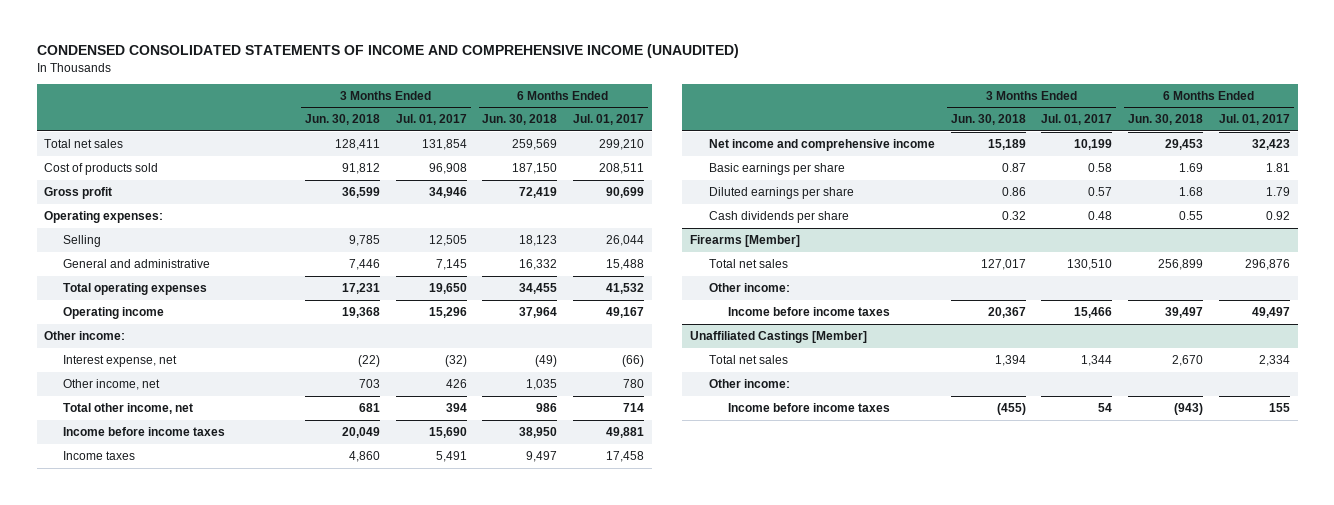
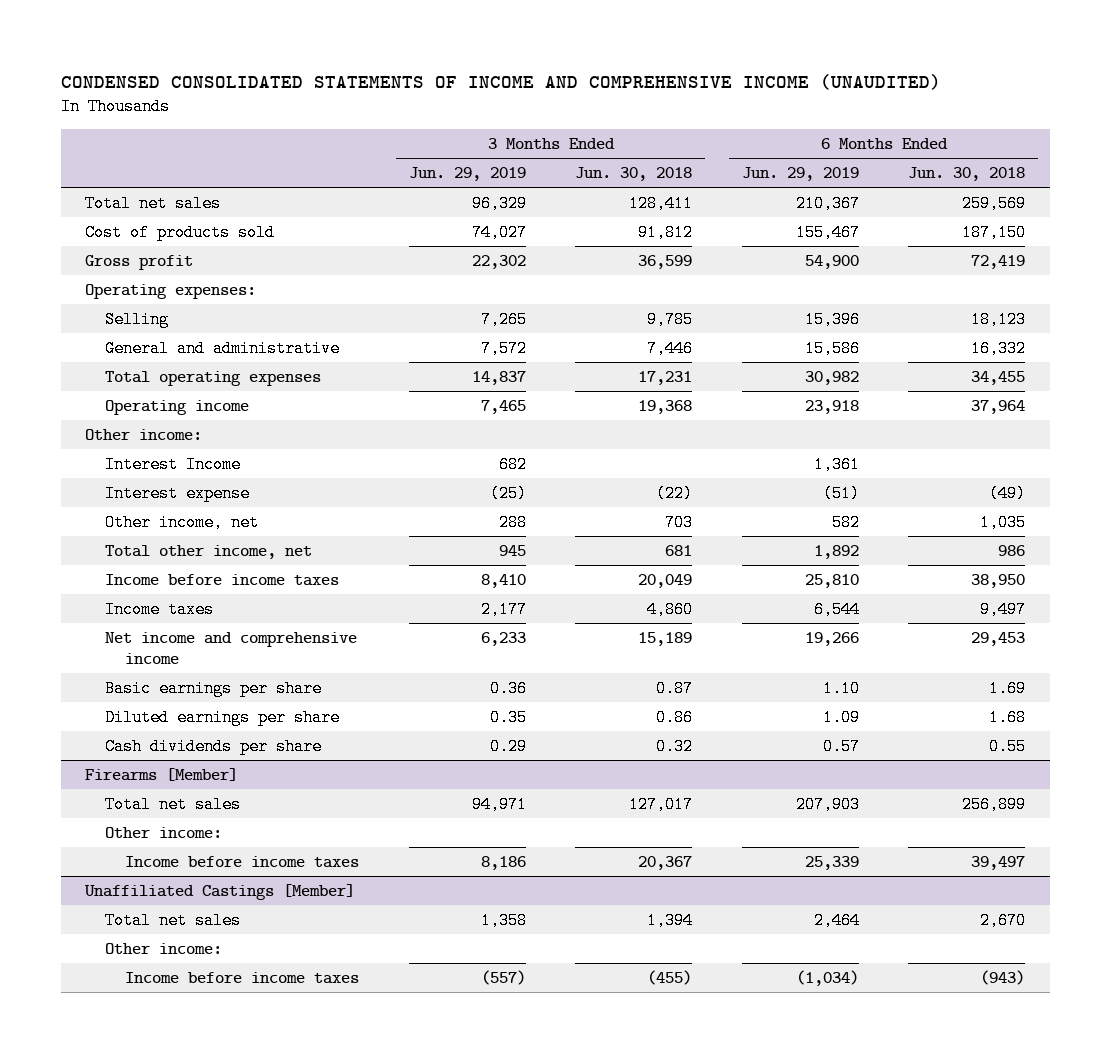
- | 3 Months Ended Jun. 30, 2018 | 3 Months Ended Jul. 01, 2017 | 6 Months Ended Jun. 30, 2018 | 6 Months Ended Jul. 01, 2017
+ | 3 Months Ended Jun. 29, 2019 | 3 Months Ended Jun. 30, 2018 | 6 Months Ended Jun. 29, 2019 | 6 Months Ended Jun. 30, 2018
- Interest expense, net | (22) | (32) | (49) | (66)
+ Interest Income | 682 | | 1,361 |
+ Interest expense | (25) | (22) | (51) | (49)

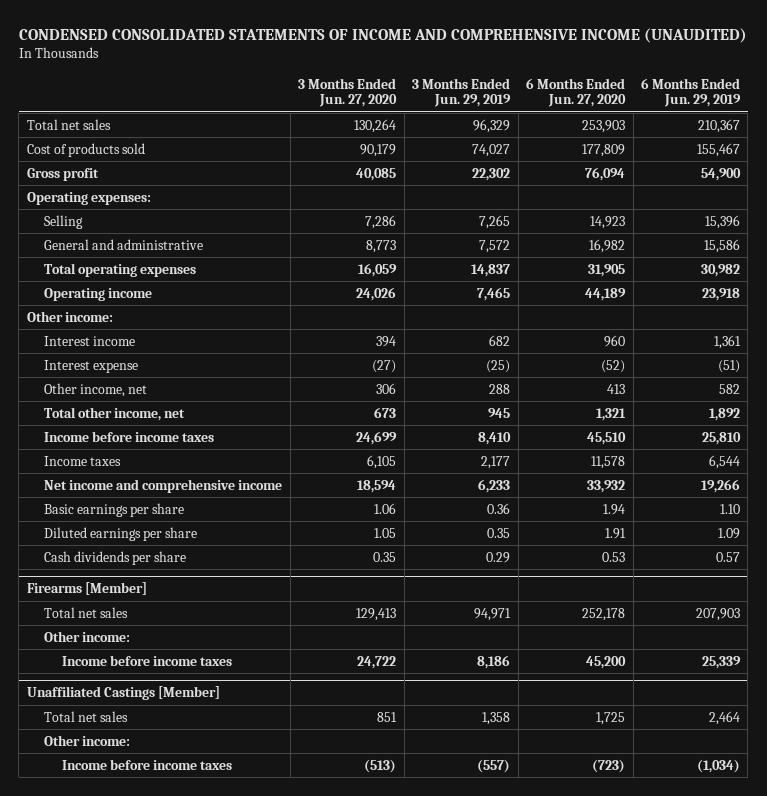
- | 3 Months Ended Jun. 29, 2019 | 3 Months Ended Jun. 30, 2018 | 6 Months Ended Jun. 29, 2019 | 6 Months Ended Jun. 30, 2018
+ | 3 Months Ended Jun. 27, 2020 | 3 Months Ended Jun. 29, 2019 | 6 Months Ended Jun. 27, 2020 | 6 Months Ended Jun. 29, 2019
- Interest Income | 682 | | 1,361 |
+ Interest income | 394 | 682 | 960 | 1,361

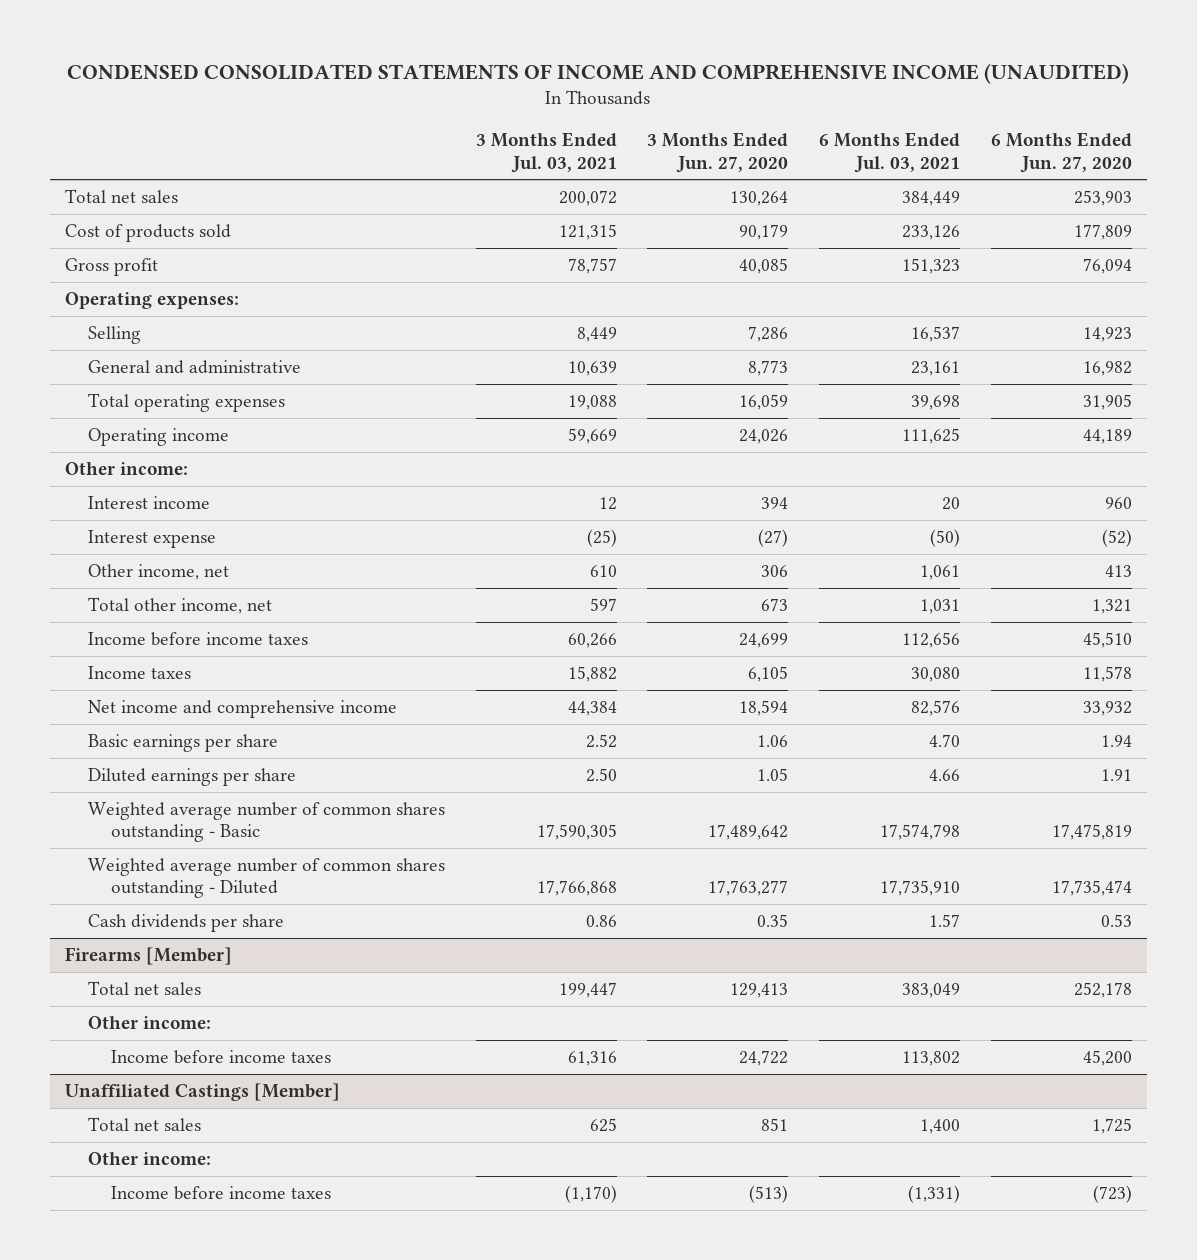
- | 3 Months Ended Jun. 27, 2020 | 3 Months Ended Jun. 29, 2019 | 6 Months Ended Jun. 27, 2020 | 6 Months Ended Jun. 29, 2019
+ | 3 Months Ended Jul. 03, 2021 | 3 Months Ended Jun. 27, 2020 | 6 Months Ended Jul. 03, 2021 | 6 Months Ended Jun. 27, 2020
+ Weighted average number of common shares outstanding - Basic | 17,590,305 | 17,489,642 | 17,574,798 | 17,475,819
+ Weighted average number of common shares outstanding - Diluted | 17,766,868 | 17,763,277 | 17,735,910 | 17,735,474

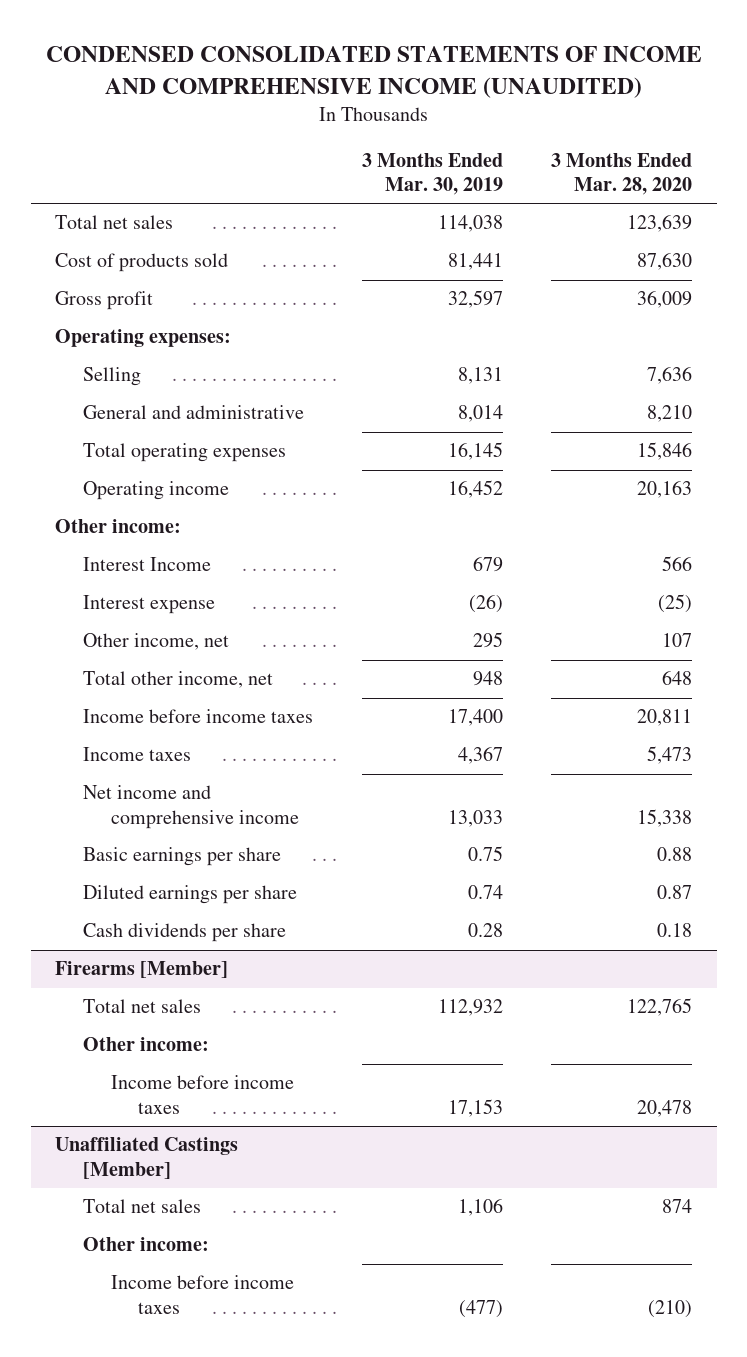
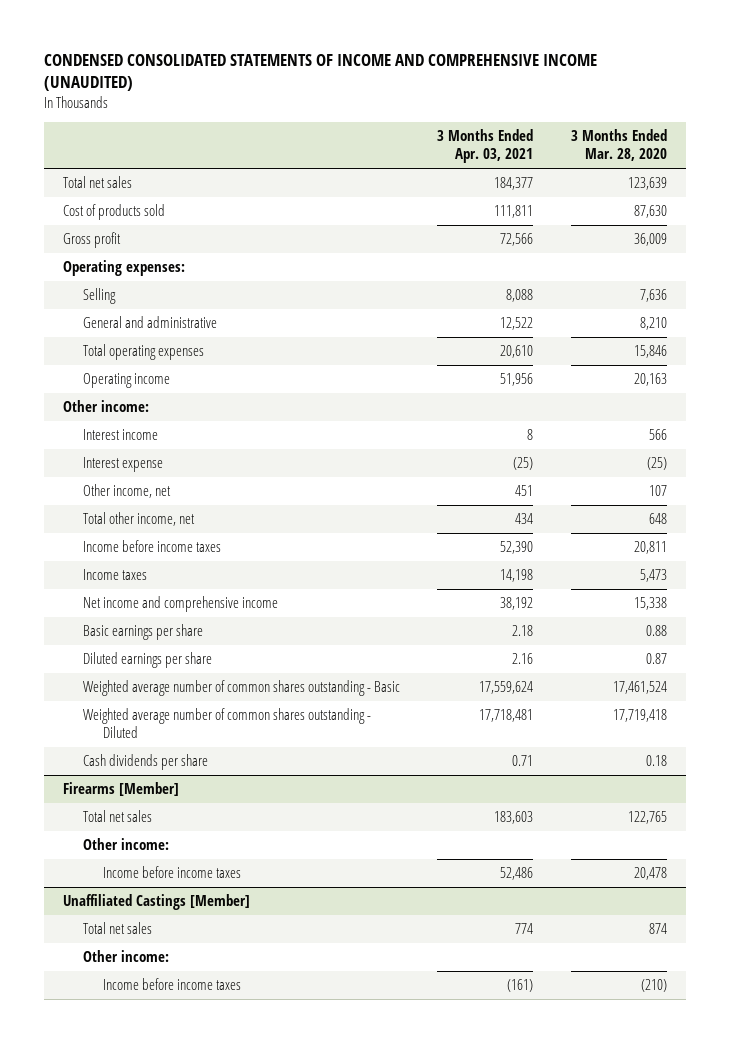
- | 3 Months Ended Mar. 30, 2019 | 3 Months Ended Mar. 28, 2020
+ | 3 Months Ended Apr. 03, 2021 | 3 Months Ended Mar. 28, 2020
- Interest Income | 679 | 566
+ Interest income | 8 | 566
+ Weighted average number of common shares outstanding - Basic | 17,559,624 | 17,461,524
+ Weighted average number of common shares outstanding - Diluted | 17,718,481 | 17,719,418

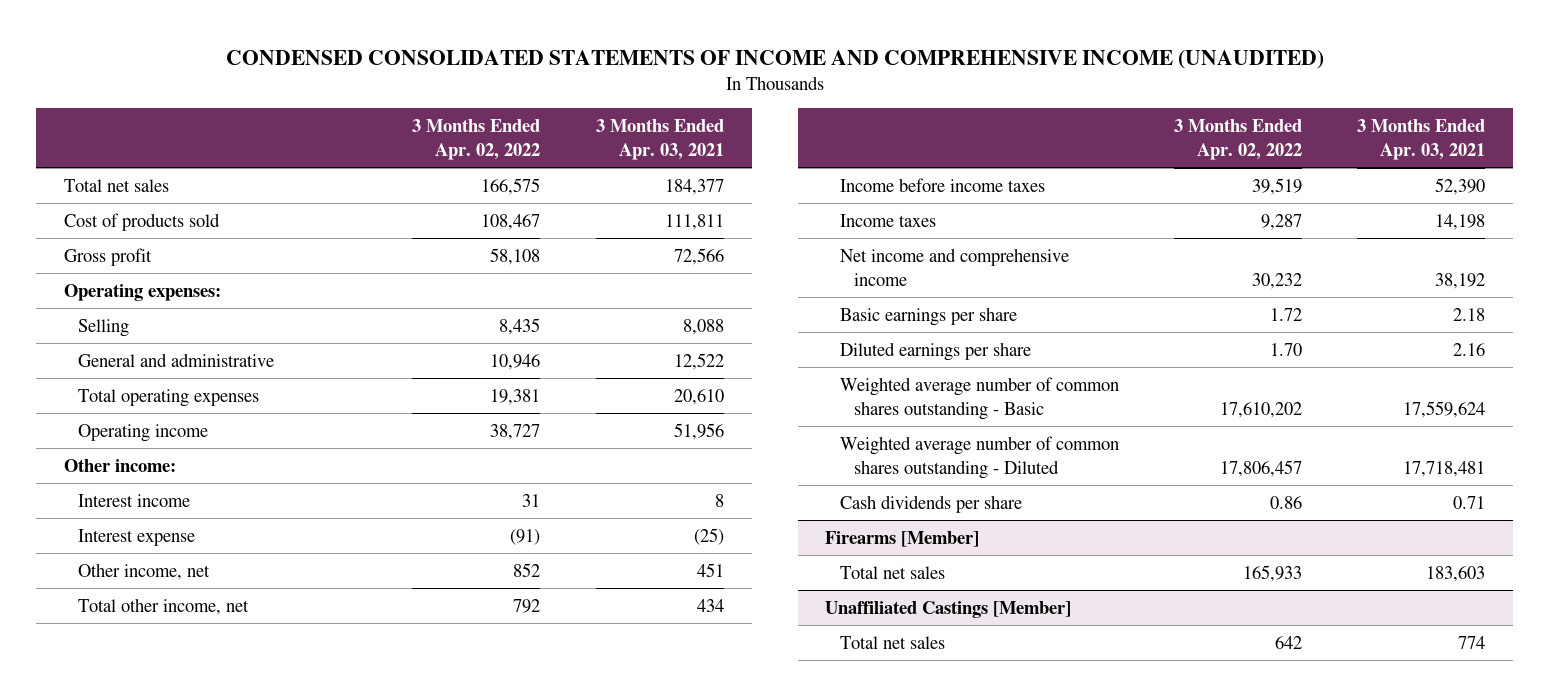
- | 3 Months Ended Apr. 03, 2021 | 3 Months Ended Mar. 28, 2020
+ | 3 Months Ended Apr. 02, 2022 | 3 Months Ended Apr. 03, 2021
@ Firearms [Member]
- Other income:
- Income before income taxes | 52,486 | 20,478
@ Unaffiliated Castings [Member]
- Other income:
- Income before income taxes | (161) | (210)

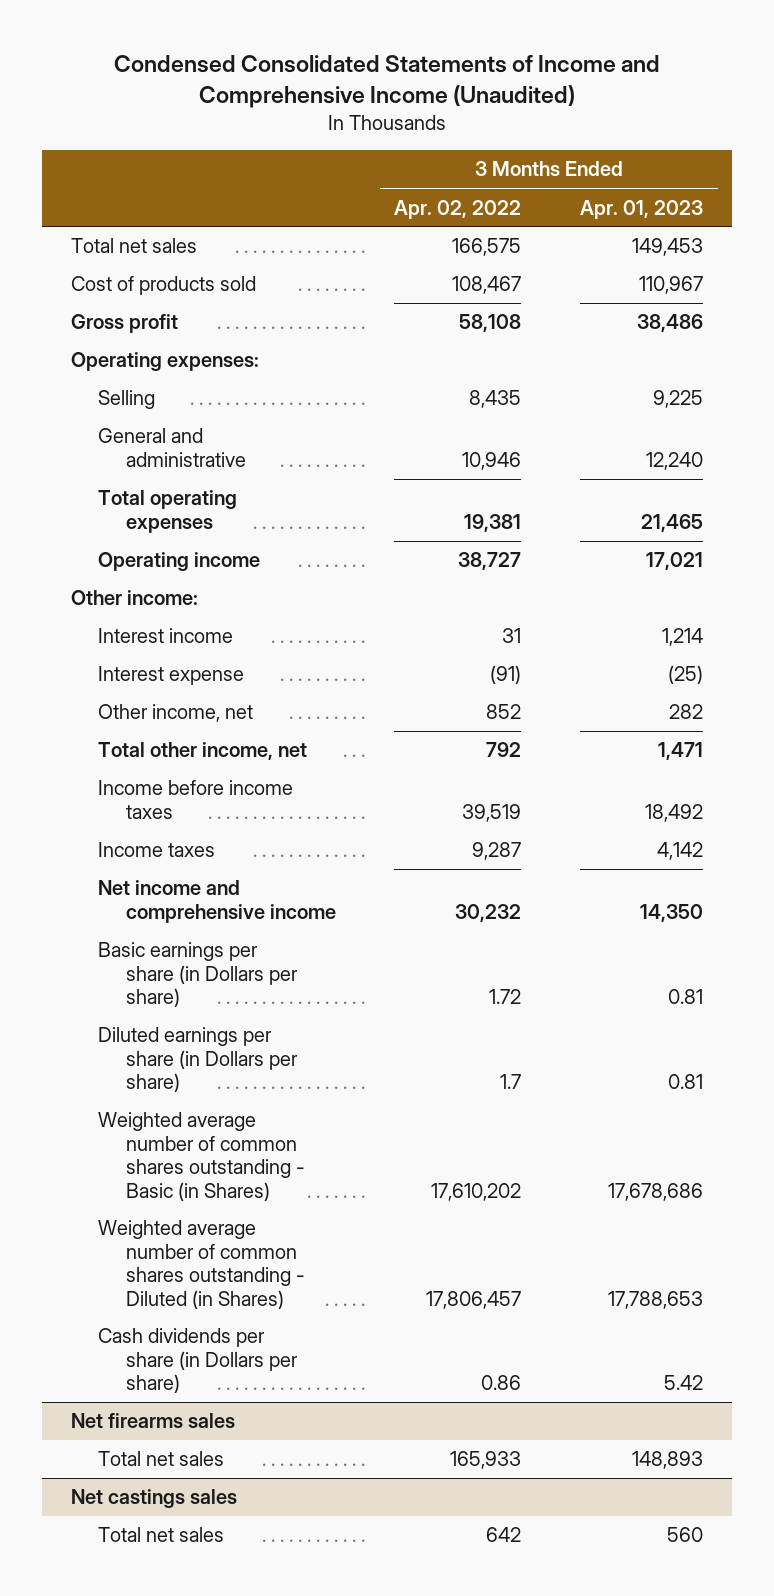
- CONDENSED CONSOLIDATED STATEMENTS OF INCOME AND COMPREHENSIVE INCOME (UNAUDITED)
+ Condensed Consolidated Statements of Income and Comprehensive Income (Unaudited)
- | 3 Months Ended Apr. 02, 2022 | 3 Months Ended Apr. 03, 2021
+ | 3 Months Ended Apr. 02, 2022 | 3 Months Ended Apr. 01, 2023
- Basic earnings per share | 1.72 | 2.18
- Diluted earnings per share | 1.70 | 2.16
- Weighted average number of common shares outstanding - Basic | 17,610,202 | 17,559,624
- Weighted average number of common shares outstanding - Diluted | 17,806,457 | 17,718,481
- Cash dividends per share | 0.86 | 0.71
- Firearms [Member]
+ Basic earnings per share (in Dollars per share) | 1.72 | 0.81
+ Diluted earnings per share (in Dollars per share) | 1.7 | 0.81
+ Weighted average number of common shares outstanding - Basic (in Shares) | 17,610,202 | 17,678,686
+ Weighted average number of common shares outstanding - Diluted (in Shares) | 17,806,457 | 17,788,653
+ Cash dividends per share (in Dollars per share) | 0.86 | 5.42
+ Net firearms sales
- Unaffiliated Castings [Member]
+ Net castings sales

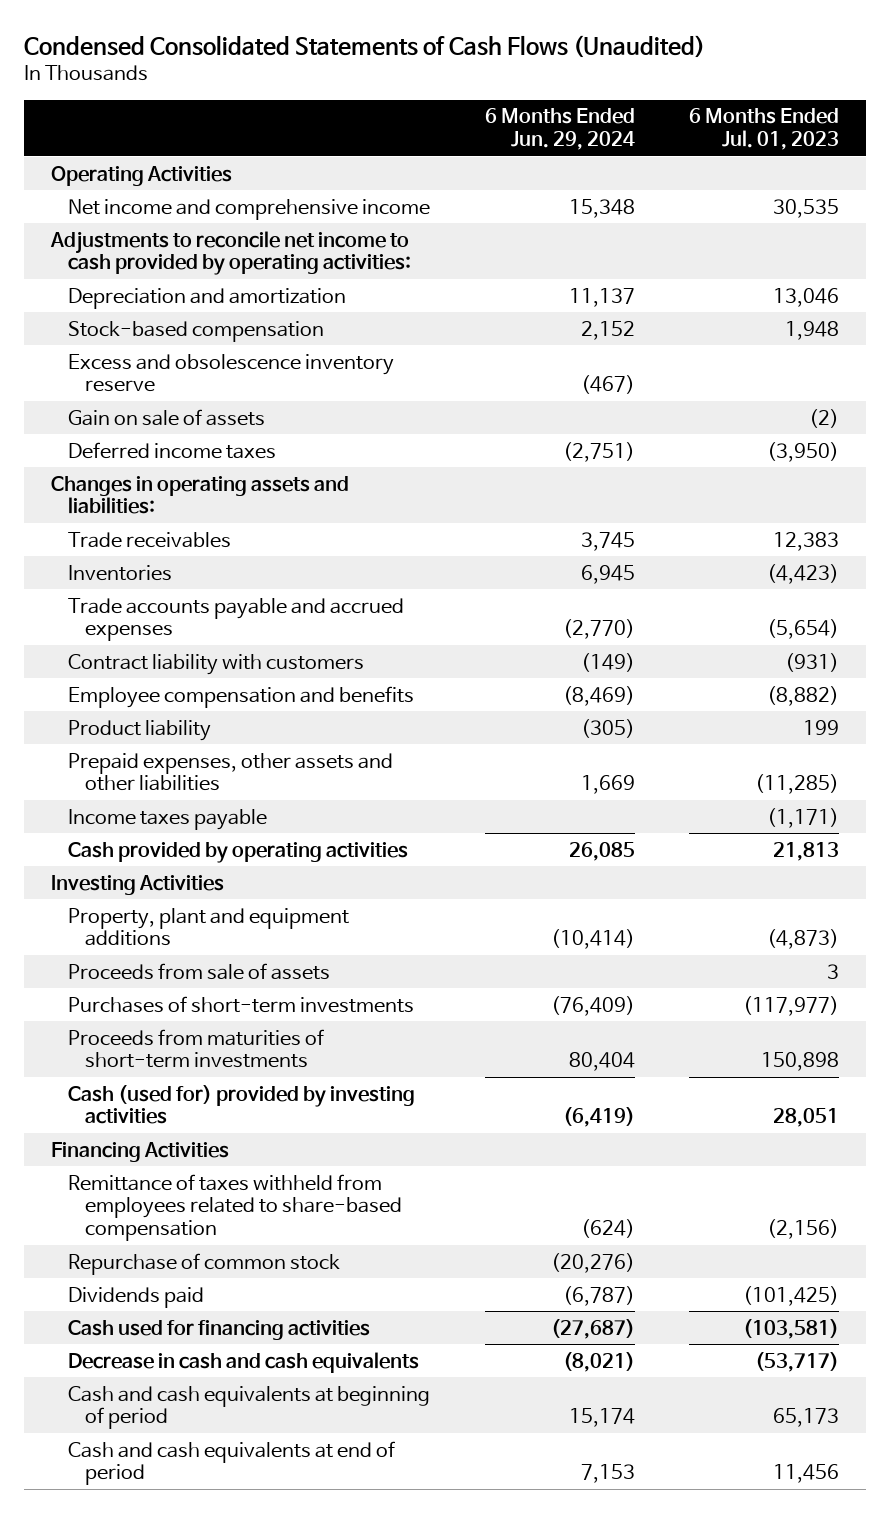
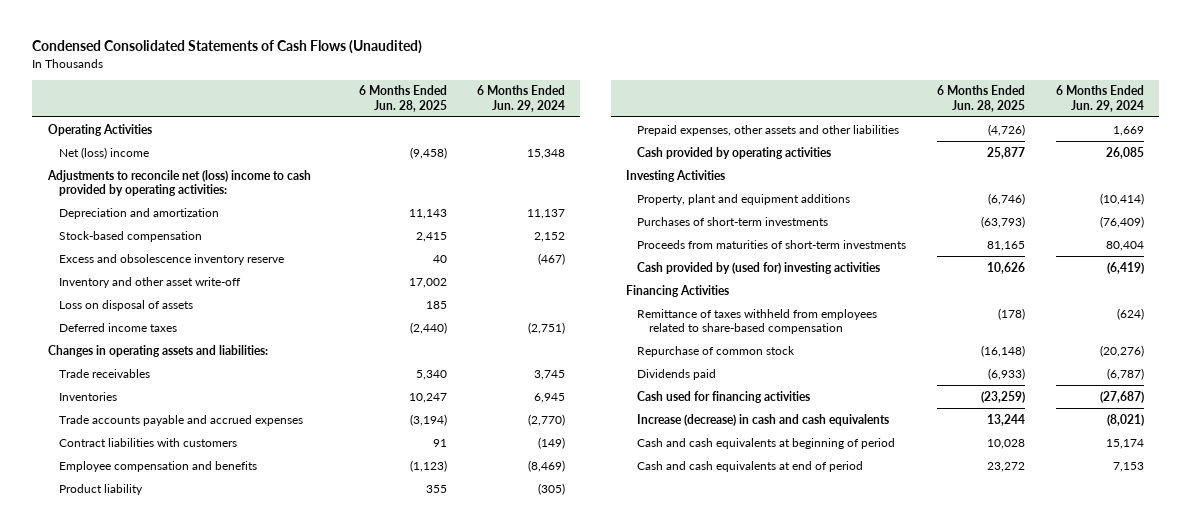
- | 6 Months Ended Jun. 29, 2024 | 6 Months Ended Jul. 01, 2023
+ | 6 Months Ended Jun. 28, 2025 | 6 Months Ended Jun. 29, 2024
- Net income and comprehensive income | 15,348 | 30,535
- Adjustments to reconcile net income to cash provided by operating activities:
+ Net (loss) income | (9,458) | 15,348
+ Adjustments to reconcile net (loss) income to cash provided by operating activities:
- Gain on sale of assets | | (2)
+ Inventory and other asset write-off | 17,002 |
+ Loss on disposal of assets | 185 |
- Contract liability with customers | (149) | (931)
+ Contract liabilities with customers | 91 | (149)
- Income taxes payable | | (1,171)
- Proceeds from sale of assets | | 3
- Cash (used for) provided by investing activities | (6,419) | 28,051
+ Cash provided by (used for) investing activities | 10,626 | (6,419)
- Decrease in cash and cash equivalents | (8,021) | (53,717)
+ Increase (decrease) in cash and cash equivalents | 13,244 | (8,021)

